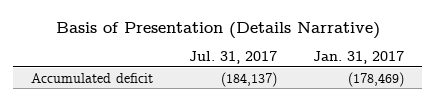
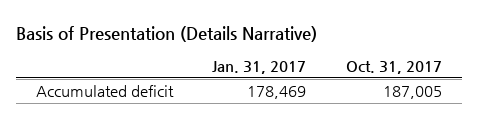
- | Jul. 31, 2017 | Jan. 31, 2017
+ | Jan. 31, 2017 | Oct. 31, 2017
- Accumulated deficit | (184,137) | (178,469)
+ Accumulated deficit | 178,469 | 187,005

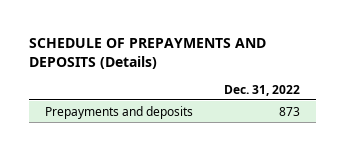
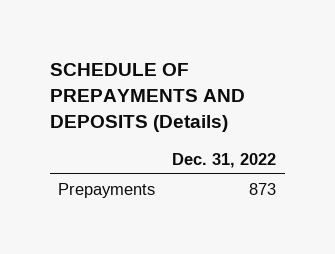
- Prepayments and deposits | 873
+ Prepayments | 873

